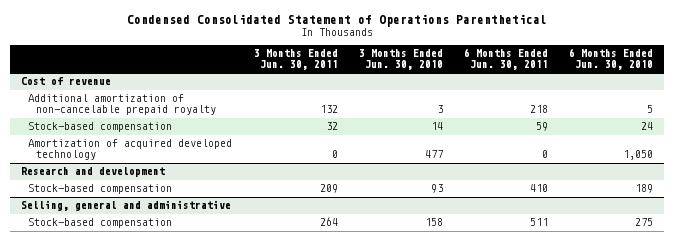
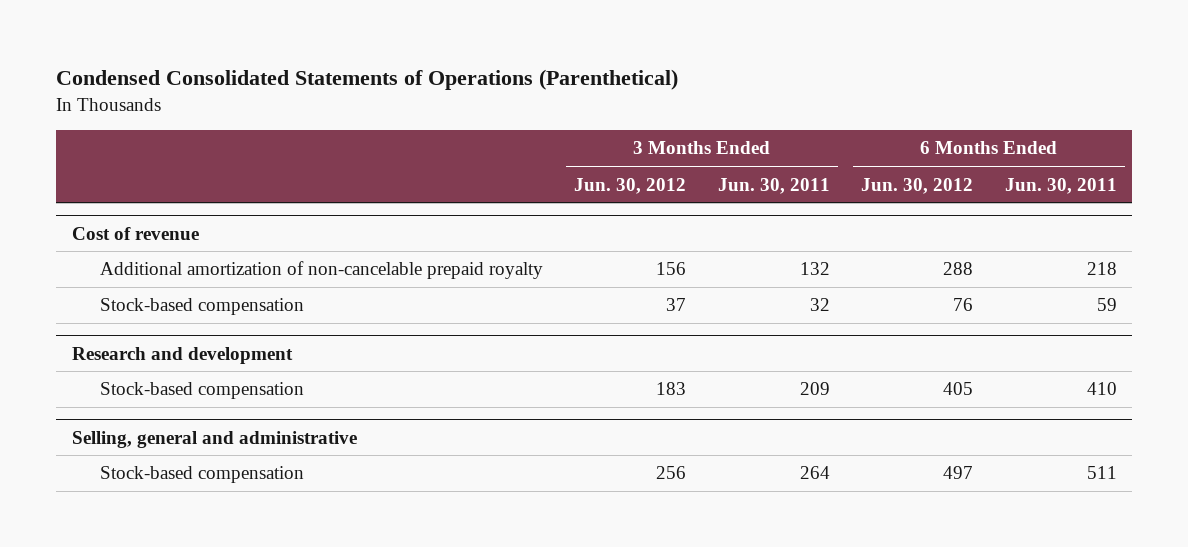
- Condensed Consolidated Statement of Operations Parenthetical
+ Condensed Consolidated Statements of Operations (Parenthetical)
- | 3 Months Ended Jun. 30, 2011 | 3 Months Ended Jun. 30, 2010 | 6 Months Ended Jun. 30, 2011 | 6 Months Ended Jun. 30, 2010
+ | 3 Months Ended Jun. 30, 2012 | 3 Months Ended Jun. 30, 2011 | 6 Months Ended Jun. 30, 2012 | 6 Months Ended Jun. 30, 2011
@ Cost of revenue
- Amortization of acquired developed technology | 0 | 477 | 0 | 1,050

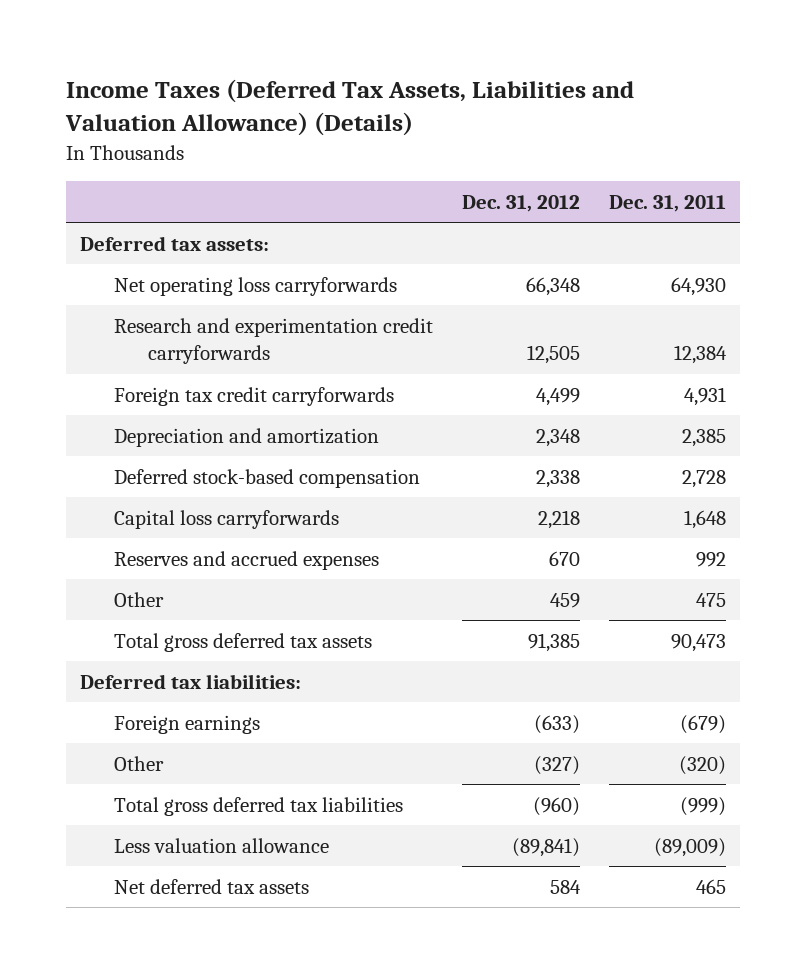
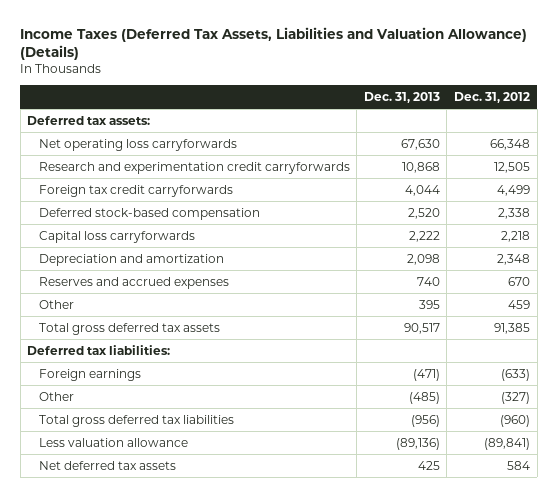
- | Dec. 31, 2012 | Dec. 31, 2011
+ | Dec. 31, 2013 | Dec. 31, 2012
moved down: Depreciation and amortization | 2,098 | 2,348

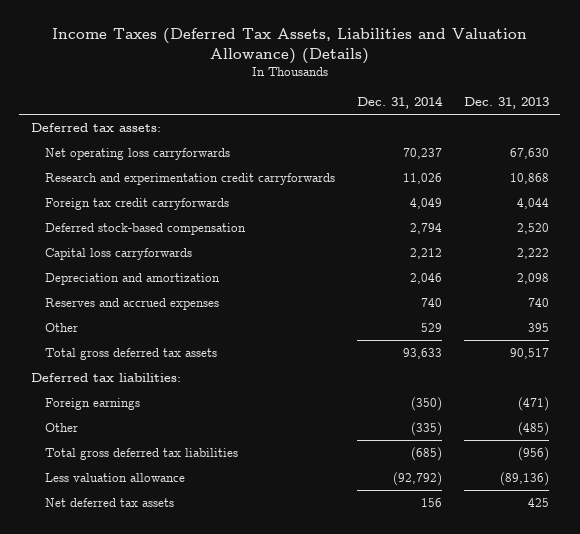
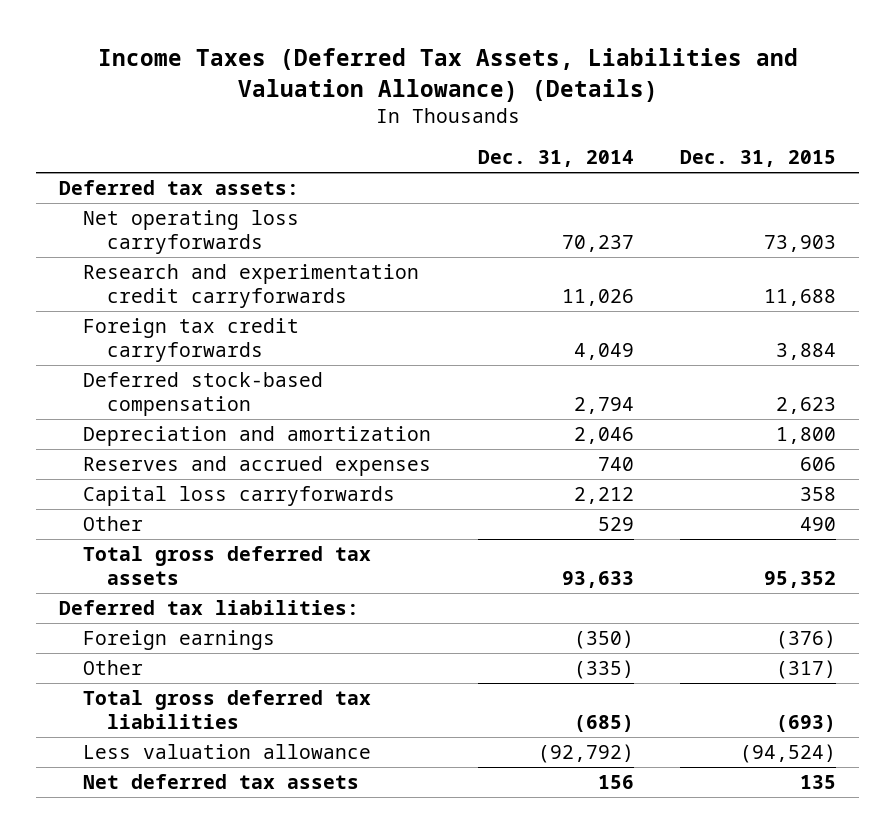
- | Dec. 31, 2014 | Dec. 31, 2013
+ | Dec. 31, 2014 | Dec. 31, 2015
moved down: Capital loss carryforwards | 2,212 | 358

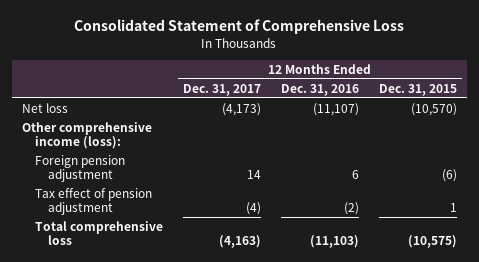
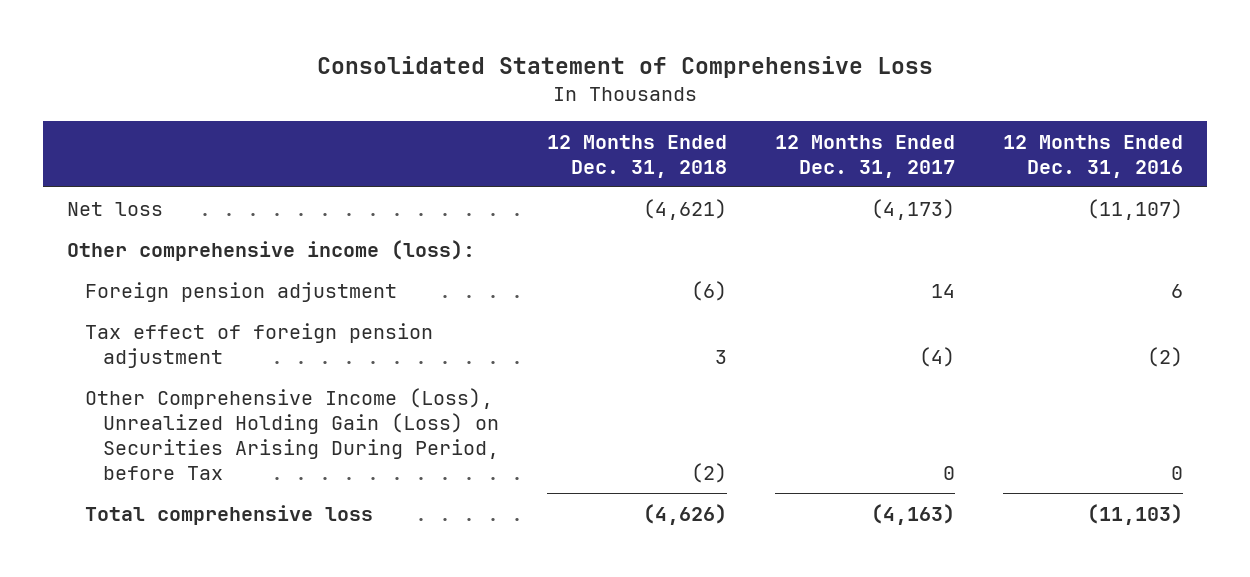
- | 12 Months Ended Dec. 31, 2017 | 12 Months Ended Dec. 31, 2016 | 12 Months Ended Dec. 31, 2015
+ | 12 Months Ended Dec. 31, 2018 | 12 Months Ended Dec. 31, 2017 | 12 Months Ended Dec. 31, 2016
- Tax effect of pension adjustment | (4) | (2) | 1
+ Tax effect of foreign pension adjustment | 3 | (4) | (2)
+ Other Comprehensive Income (Loss), Unrealized Holding Gain (Loss) on Securities Arising During Period, before Tax | (2) | 0 | 0

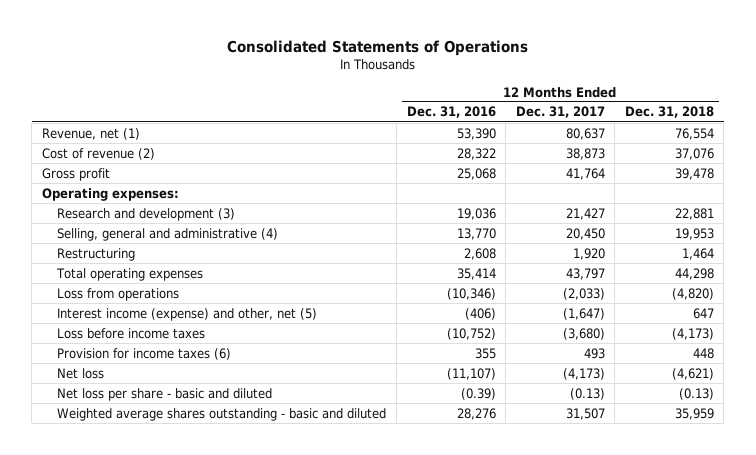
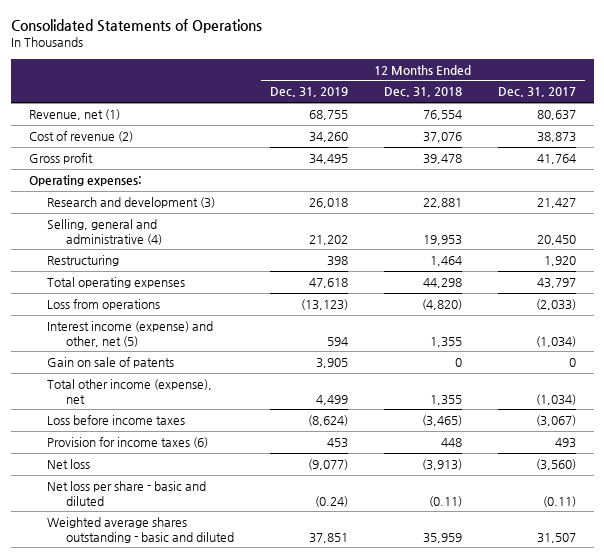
- | 12 Months Ended Dec. 31, 2016 | 12 Months Ended Dec. 31, 2017 | 12 Months Ended Dec. 31, 2018
+ | 12 Months Ended Dec. 31, 2019 | 12 Months Ended Dec. 31, 2018 | 12 Months Ended Dec. 31, 2017
- Interest income (expense) and other, net (5) | (406) | (1,647) | 647
- Loss before income taxes | (10,752) | (3,680) | (4,173)
+ Interest income (expense) and other, net (5) | 594 | 1,355 | (1,034)
+ Gain on sale of patents | 3,905 | 0 | 0
+ Total other income (expense), net | 4,499 | 1,355 | (1,034)
+ Loss before income taxes | (8,624) | (3,465) | (3,067)
- Net loss | (11,107) | (4,173) | (4,621)
- Net loss per share - basic and diluted | (0.39) | (0.13) | (0.13)
+ Net loss | (9,077) | (3,913) | (3,560)
+ Net loss per share - basic and diluted | (0.24) | (0.11) | (0.11)

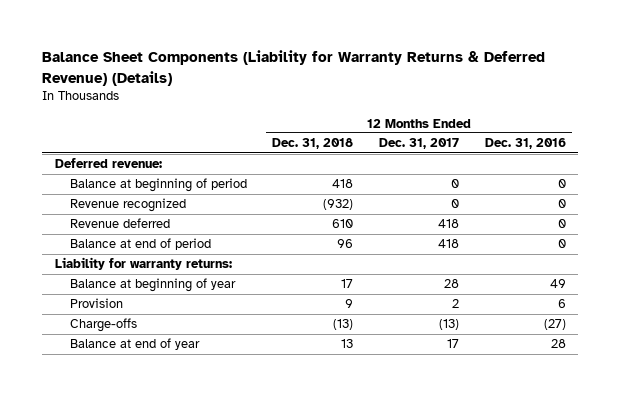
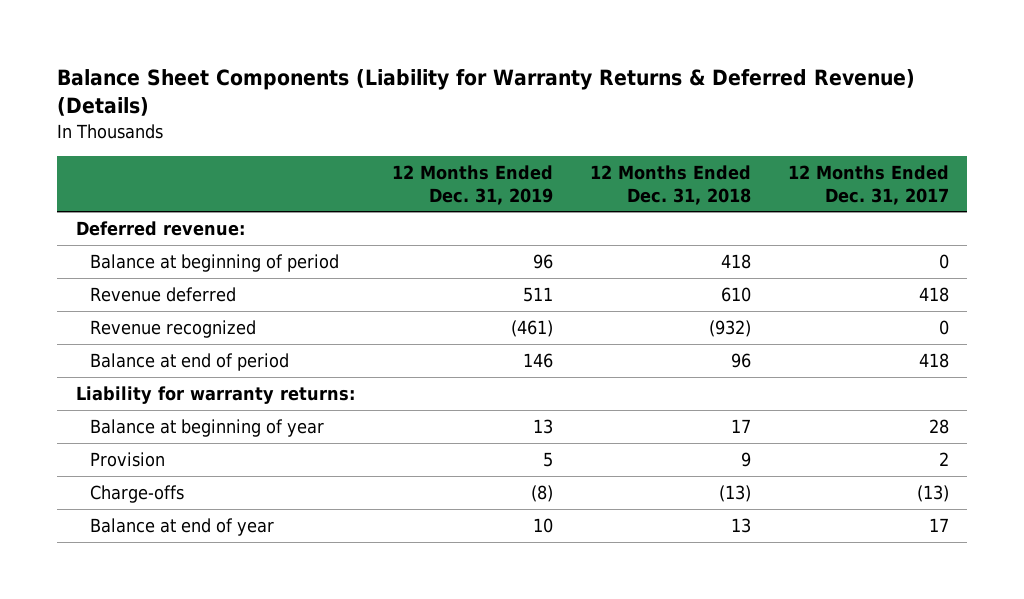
- | 12 Months Ended Dec. 31, 2018 | 12 Months Ended Dec. 31, 2017 | 12 Months Ended Dec. 31, 2016
+ | 12 Months Ended Dec. 31, 2019 | 12 Months Ended Dec. 31, 2018 | 12 Months Ended Dec. 31, 2017
moved down: Revenue recognized | (461) | (932) | 0

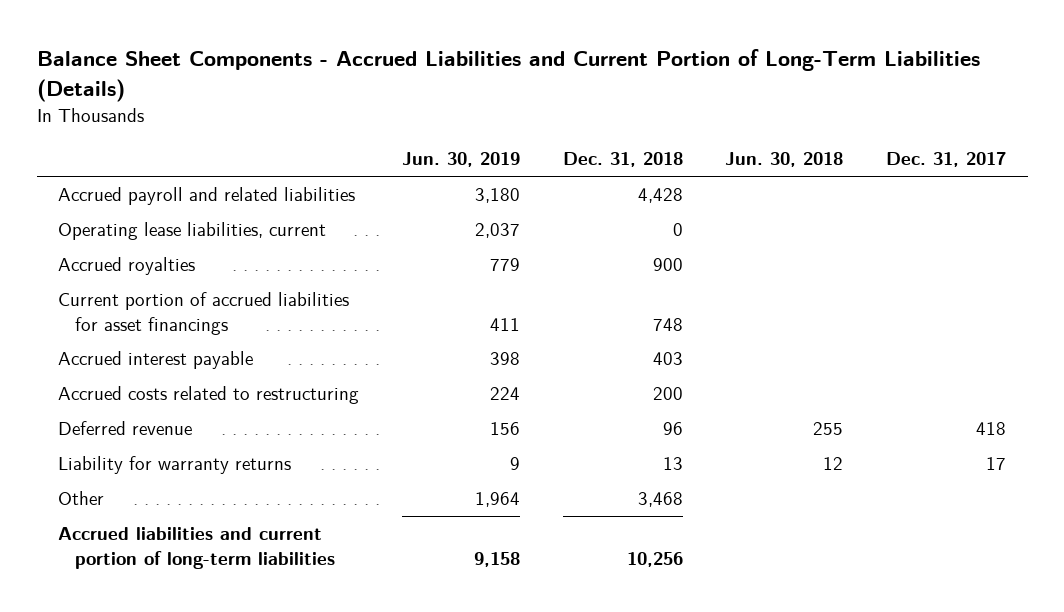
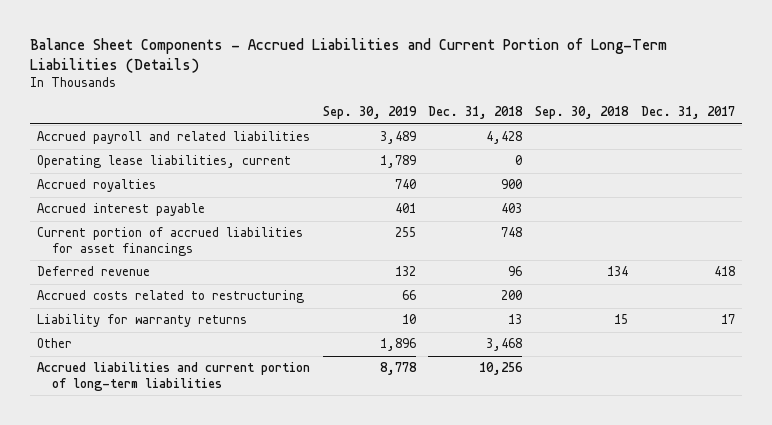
- | Jun. 30, 2019 | Dec. 31, 2018 | Jun. 30, 2018 | Dec. 31, 2017
+ | Sep. 30, 2019 | Dec. 31, 2018 | Sep. 30, 2018 | Dec. 31, 2017
moved down: Current portion of accrued liabilities for asset financings | 255 | 748 | |
moved down: Accrued costs related to restructuring | 66 | 200 | |

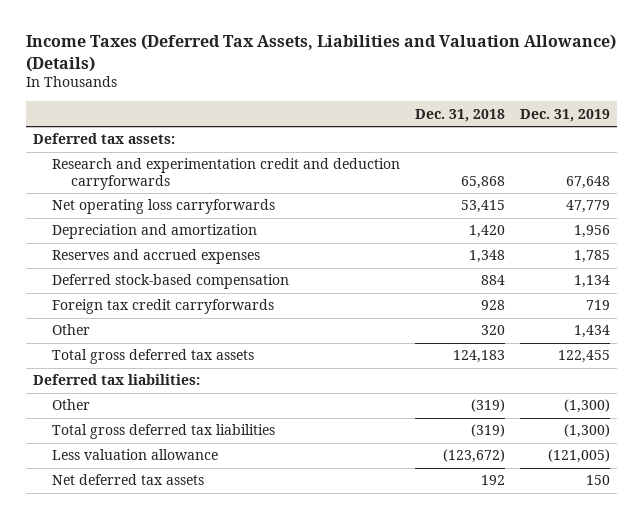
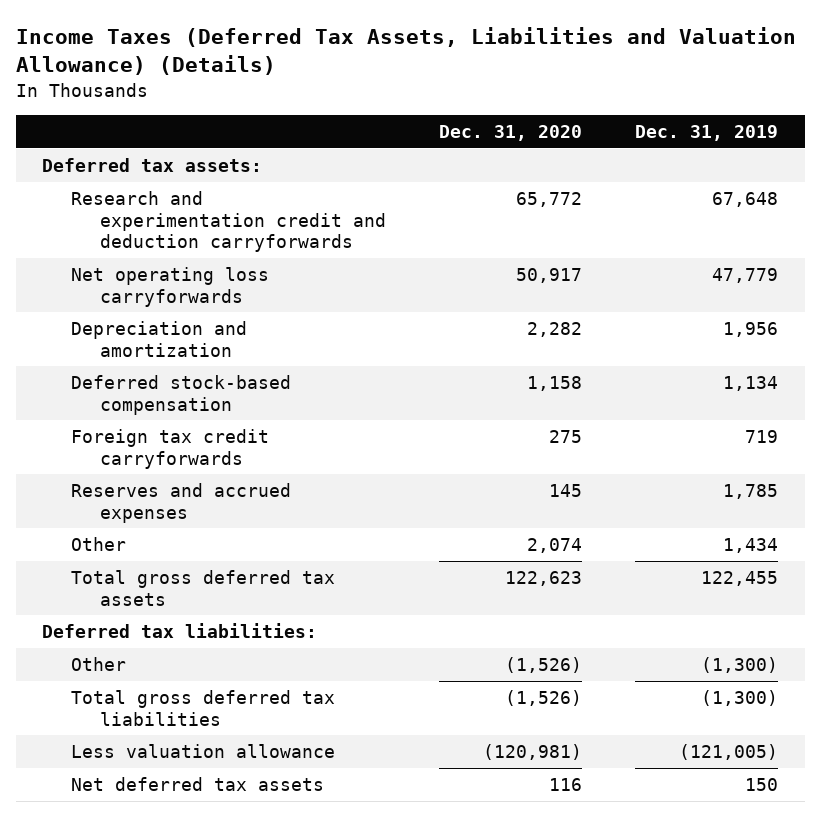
- | Dec. 31, 2018 | Dec. 31, 2019
+ | Dec. 31, 2020 | Dec. 31, 2019
moved down: Reserves and accrued expenses | 145 | 1,785

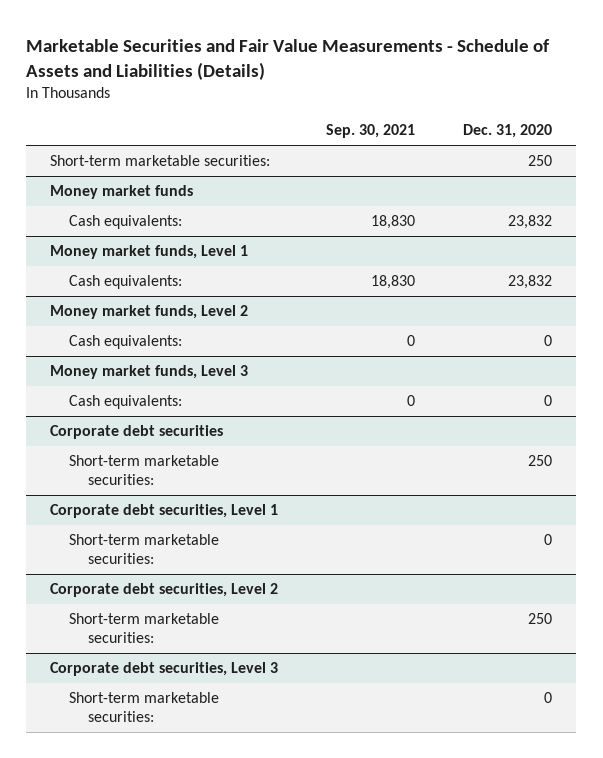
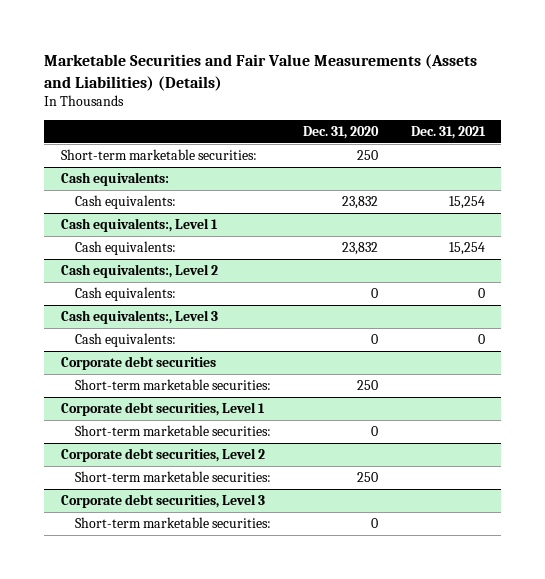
- Marketable Securities and Fair Value Measurements - Schedule of Assets and Liabilities (Details)
+ Marketable Securities and Fair Value Measurements (Assets and Liabilities) (Details)
- | Sep. 30, 2021 | Dec. 31, 2020
+ | Dec. 31, 2020 | Dec. 31, 2021
- Money market funds
+ Cash equivalents:
- Money market funds, Level 1
+ Cash equivalents:, Level 1
- Money market funds, Level 2
+ Cash equivalents:, Level 2
- Money market funds, Level 3
+ Cash equivalents:, Level 3

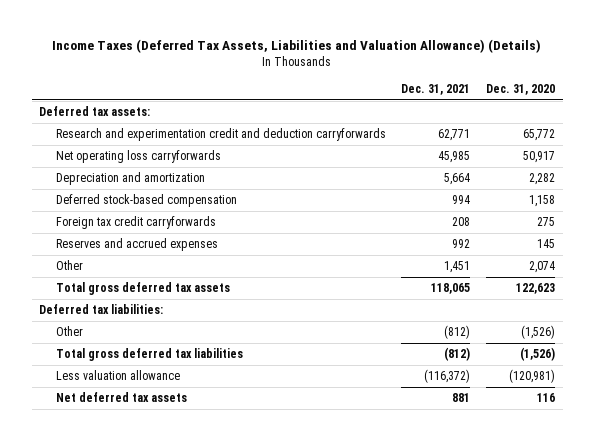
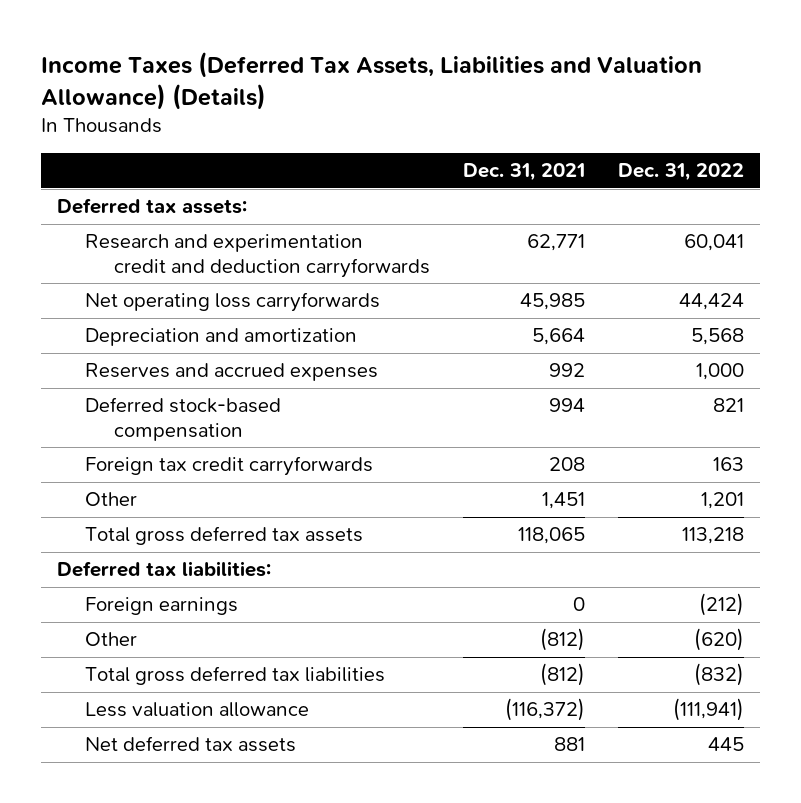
- | Dec. 31, 2021 | Dec. 31, 2020
+ | Dec. 31, 2021 | Dec. 31, 2022
moved up: Reserves and accrued expenses | 992 | 1,000
+ Foreign earnings | 0 | (212)

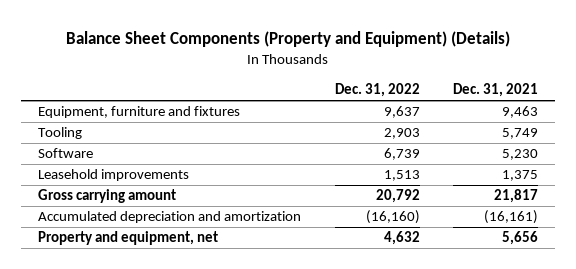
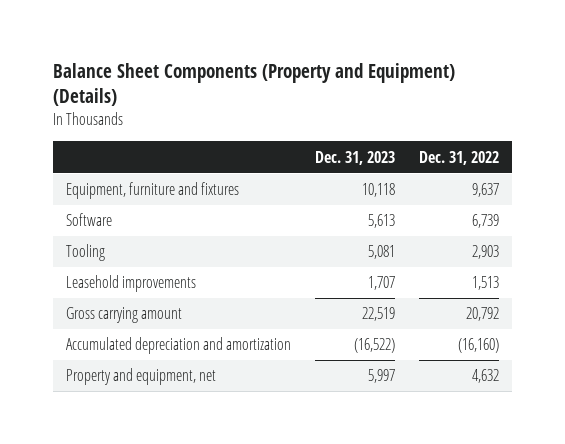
- | Dec. 31, 2022 | Dec. 31, 2021
+ | Dec. 31, 2023 | Dec. 31, 2022
moved down: Tooling | 5,081 | 2,903

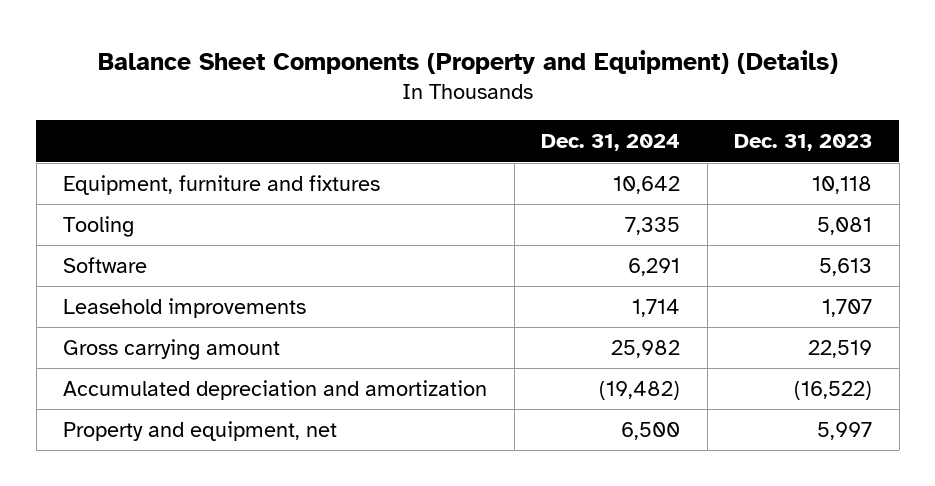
- | Dec. 31, 2023 | Dec. 31, 2022
+ | Dec. 31, 2024 | Dec. 31, 2023
moved down: Software | 6,291 | 5,613

